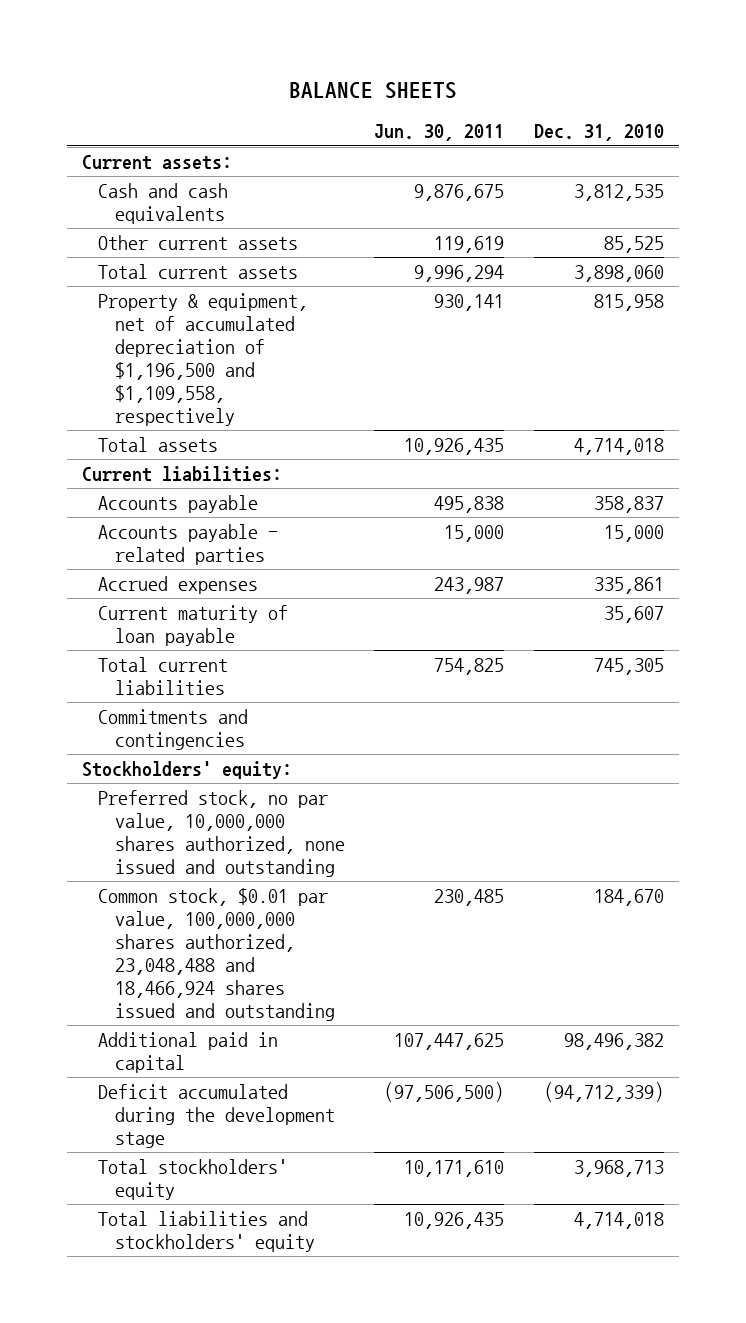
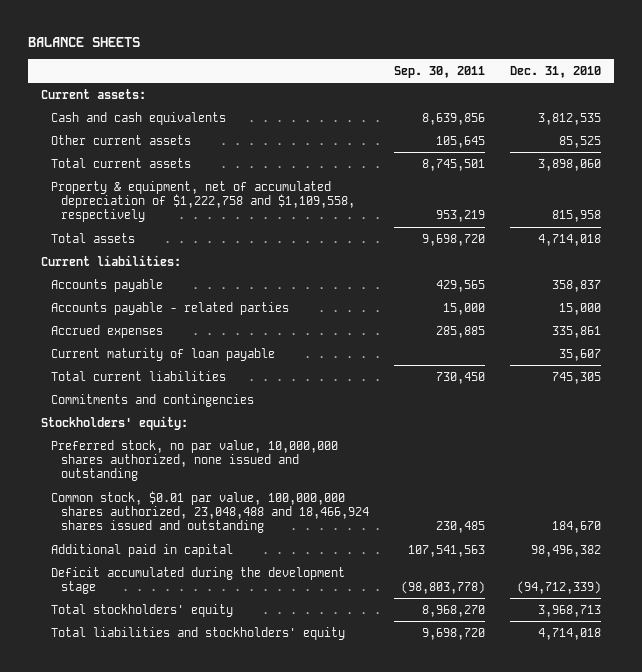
- | Jun. 30, 2011 | Dec. 31, 2010
+ | Sep. 30, 2011 | Dec. 31, 2010
- Property & equipment, net of accumulated depreciation of $1,196,500 and $1,109,558, respectively | 930,141 | 815,958
+ Property & equipment, net of accumulated depreciation of $1,222,758 and $1,109,558, respectively | 953,219 | 815,958

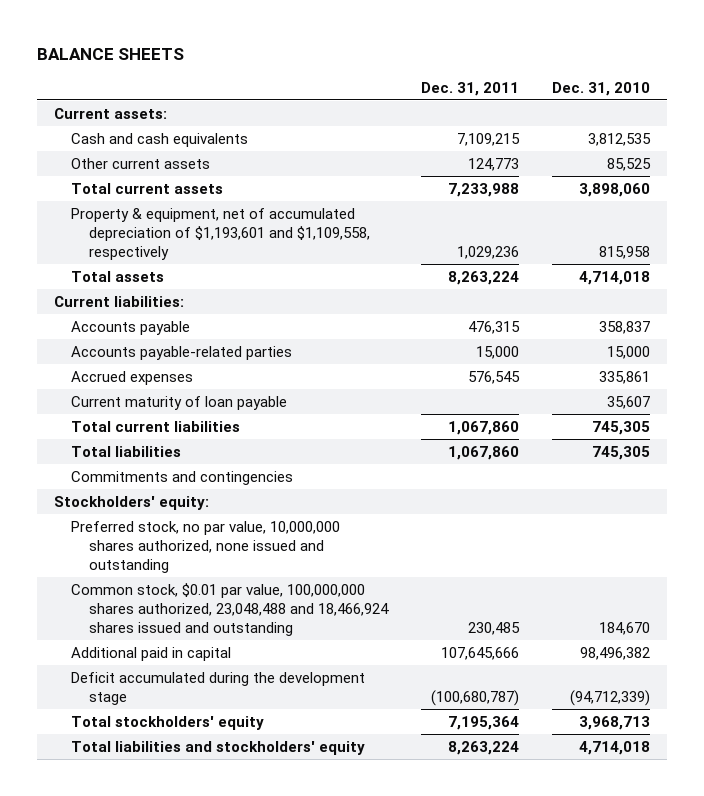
- | Sep. 30, 2011 | Dec. 31, 2010
+ | Dec. 31, 2011 | Dec. 31, 2010
- Property & equipment, net of accumulated depreciation of $1,222,758 and $1,109,558, respectively | 953,219 | 815,958
+ Property & equipment, net of accumulated depreciation of $1,193,601 and $1,109,558, respectively | 1,029,236 | 815,958
- Accounts payable - related parties | 15,000 | 15,000
+ Accounts payable-related parties | 15,000 | 15,000
+ Total liabilities | 1,067,860 | 745,305

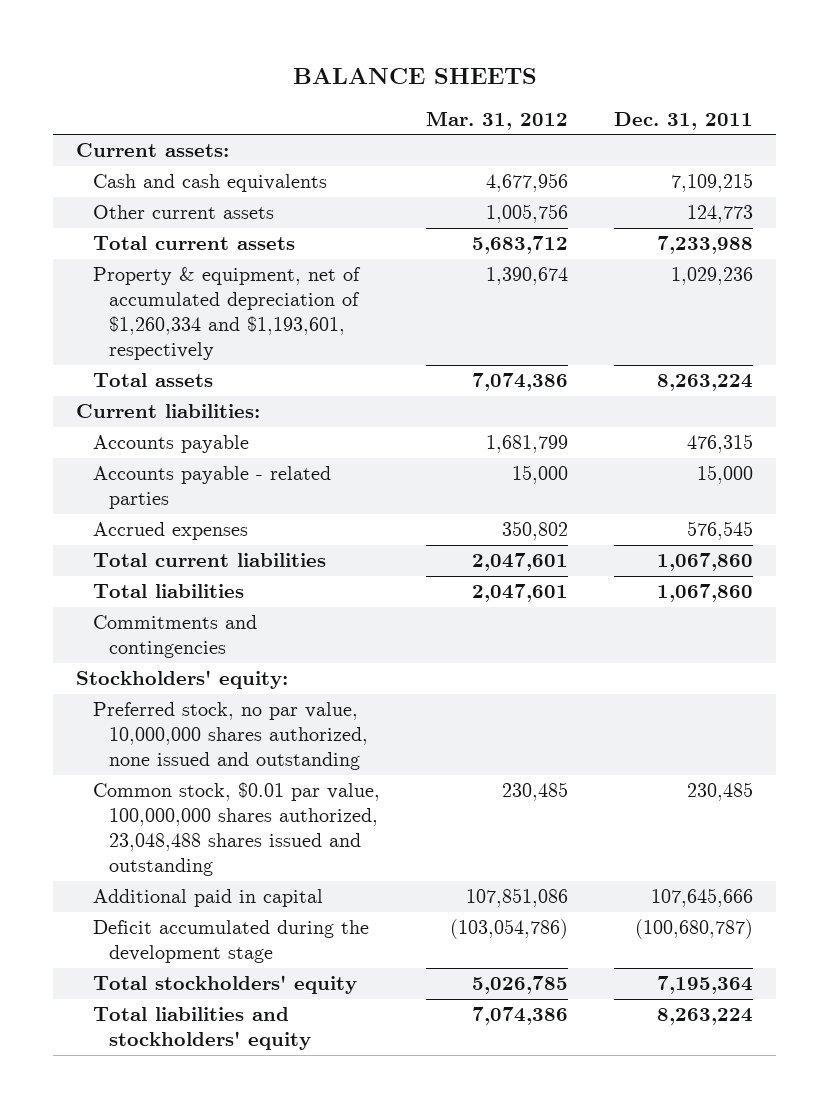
- | Dec. 31, 2011 | Dec. 31, 2010
+ | Mar. 31, 2012 | Dec. 31, 2011
- Property & equipment, net of accumulated depreciation of $1,193,601 and $1,109,558, respectively | 1,029,236 | 815,958
+ Property & equipment, net of accumulated depreciation of $1,260,334 and $1,193,601, respectively | 1,390,674 | 1,029,236
- Accounts payable-related parties | 15,000 | 15,000
+ Accounts payable - related parties | 15,000 | 15,000
- Current maturity of loan payable | | 35,607
- Common stock, $0.01 par value, 100,000,000 shares authorized, 23,048,488 and 18,466,924 shares issued and outstanding | 230,485 | 184,670
+ Common stock, $0.01 par value, 100,000,000 shares authorized, 23,048,488 shares issued and outstanding | 230,485 | 230,485

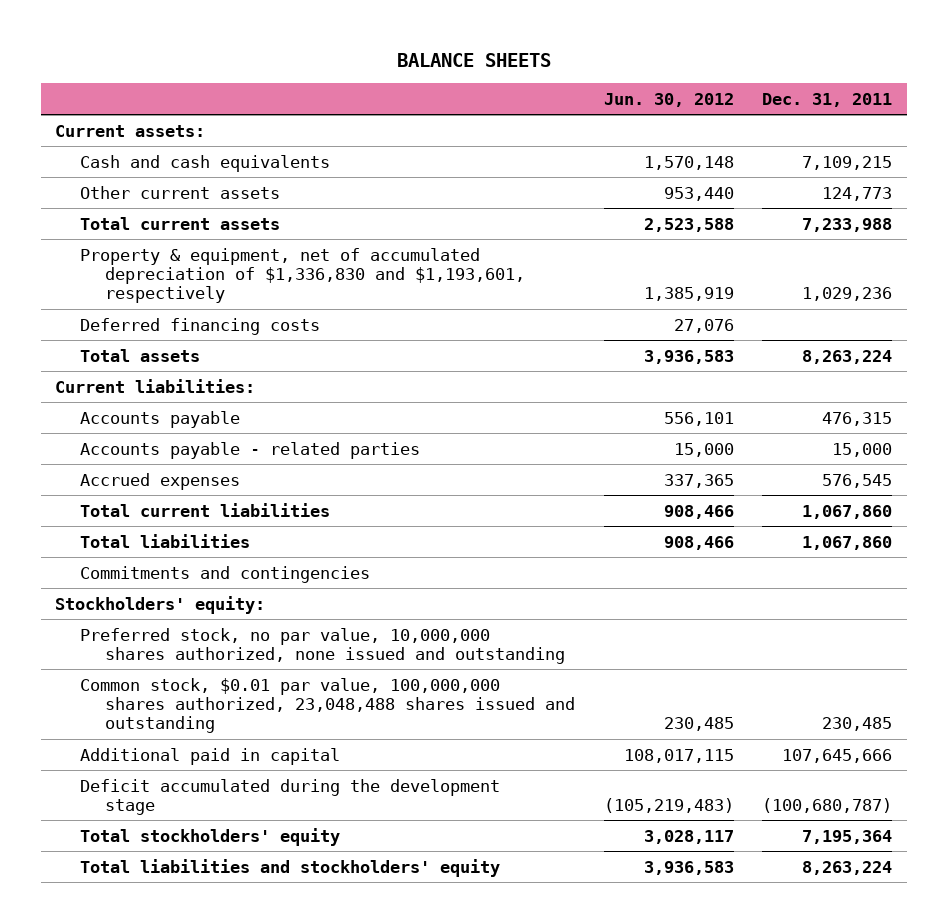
- | Mar. 31, 2012 | Dec. 31, 2011
+ | Jun. 30, 2012 | Dec. 31, 2011
- Property & equipment, net of accumulated depreciation of $1,260,334 and $1,193,601, respectively | 1,390,674 | 1,029,236
+ Property & equipment, net of accumulated depreciation of $1,336,830 and $1,193,601, respectively | 1,385,919 | 1,029,236
+ Deferred financing costs | 27,076 |

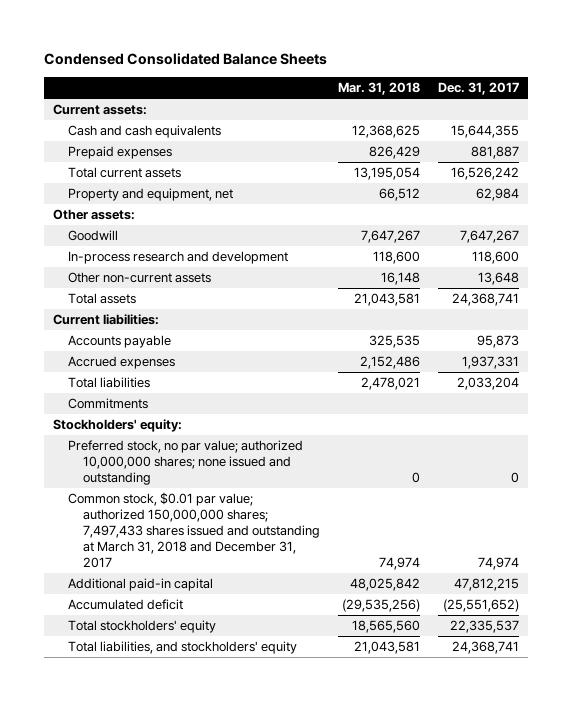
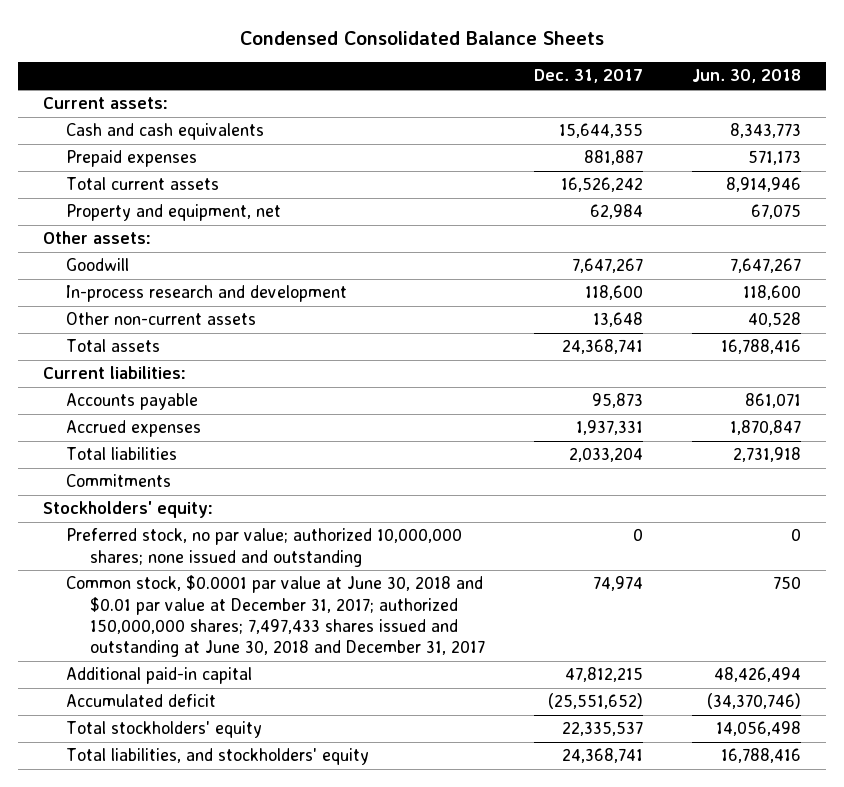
- | Mar. 31, 2018 | Dec. 31, 2017
+ | Dec. 31, 2017 | Jun. 30, 2018
- Common stock, $0.01 par value; authorized 150,000,000 shares; 7,497,433 shares issued and outstanding at March 31, 2018 and December 31, 2017 | 74,974 | 74,974
+ Common stock, $0.0001 par value at June 30, 2018 and $0.01 par value at December 31, 2017; authorized 150,000,000 shares; 7,497,433 shares issued and outstanding at June 30, 2018 and December 31, 2017 | 74,974 | 750

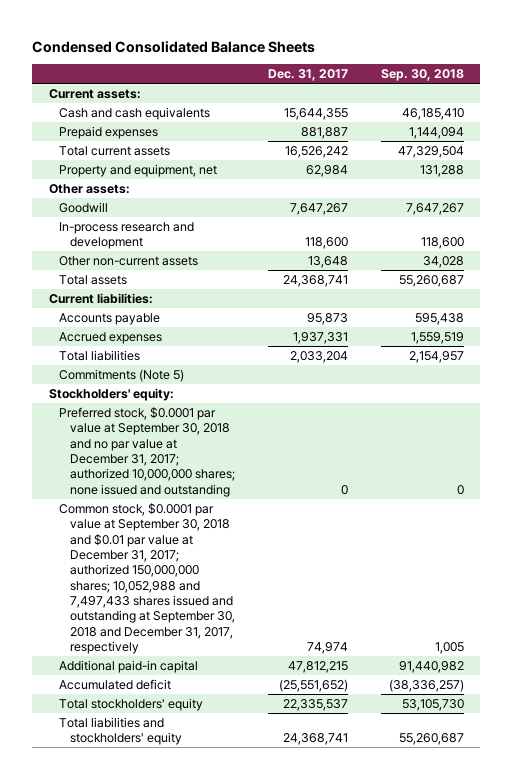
- | Dec. 31, 2017 | Jun. 30, 2018
+ | Dec. 31, 2017 | Sep. 30, 2018
- Commitments
+ Commitments (Note 5)
- Preferred stock, no par value; authorized 10,000,000 shares; none issued and outstanding | 0 | 0
- Common stock, $0.0001 par value at June 30, 2018 and $0.01 par value at December 31, 2017; authorized 150,000,000 shares; 7,497,433 shares issued and outstanding at June 30, 2018 and December 31, 2017 | 74,974 | 750
+ Preferred stock, $0.0001 par value at September 30, 2018 and no par value at December 31, 2017; authorized 10,000,000 shares; none issued and outstanding | 0 | 0
+ Common stock, $0.0001 par value at September 30, 2018 and $0.01 par value at December 31, 2017; authorized 150,000,000 shares; 10,052,988 and 7,497,433 shares issued and outstanding at September 30, 2018 and December 31, 2017, respectively | 74,974 | 1,005
- Total liabilities, and stockholders' equity | 24,368,741 | 16,788,416
+ Total liabilities and stockholders' equity | 24,368,741 | 55,260,687

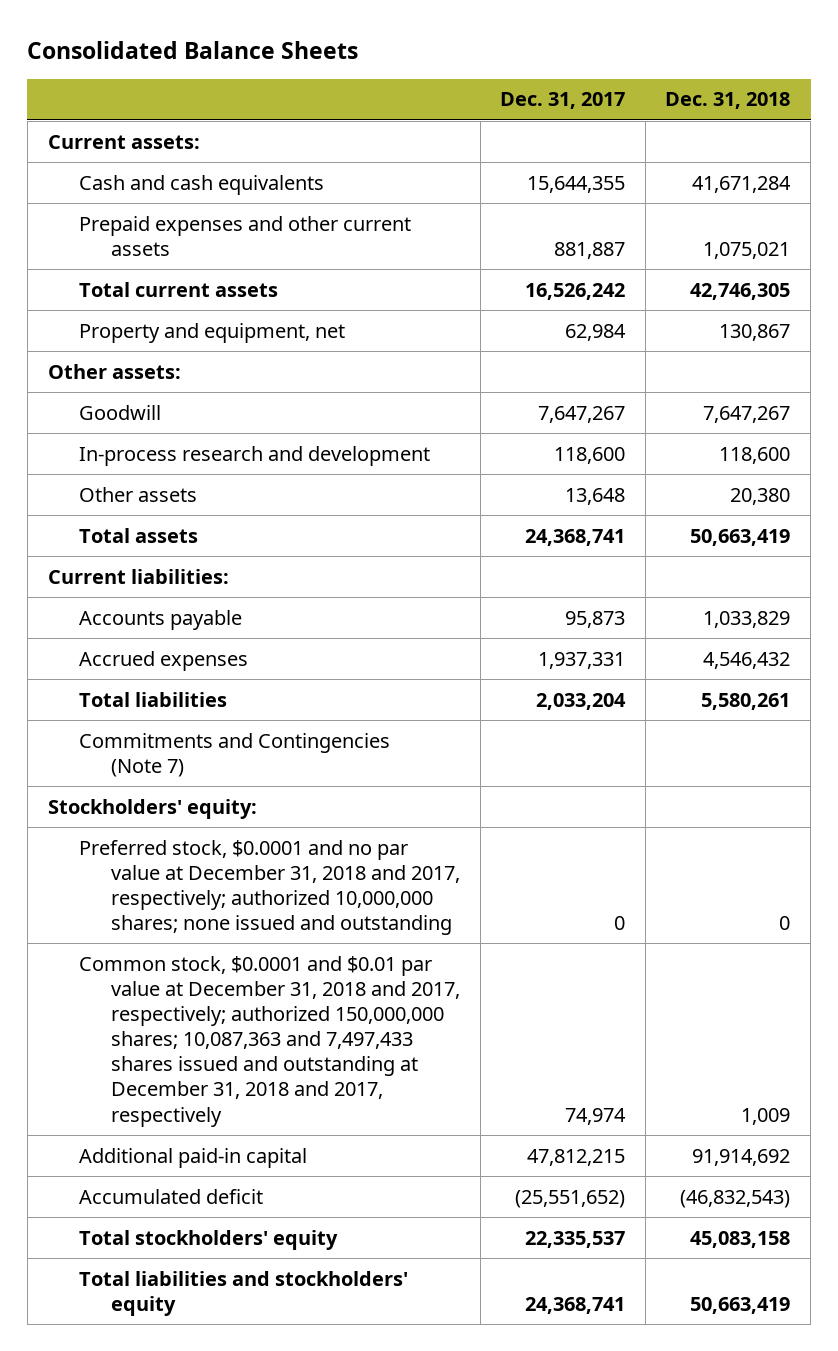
- Condensed Consolidated Balance Sheets
+ Consolidated Balance Sheets
- | Dec. 31, 2017 | Sep. 30, 2018
+ | Dec. 31, 2017 | Dec. 31, 2018
- Prepaid expenses | 881,887 | 1,144,094
+ Prepaid expenses and other current assets | 881,887 | 1,075,021
- Other non-current assets | 13,648 | 34,028
+ Other assets | 13,648 | 20,380
- Commitments (Note 5)
+ Commitments and Contingencies (Note 7)
- Preferred stock, $0.0001 par value at September 30, 2018 and no par value at December 31, 2017; authorized 10,000,000 shares; none issued and outstanding | 0 | 0
- Common stock, $0.0001 par value at September 30, 2018 and $0.01 par value at December 31, 2017; authorized 150,000,000 shares; 10,052,988 and 7,497,433 shares issued and outstanding at September 30, 2018 and December 31, 2017, respectively | 74,974 | 1,005
+ Preferred stock, $0.0001 and no par value at December 31, 2018 and 2017, respectively; authorized 10,000,000 shares; none issued and outstanding | 0 | 0
+ Common stock, $0.0001 and $0.01 par value at December 31, 2018 and 2017, respectively; authorized 150,000,000 shares; 10,087,363 and 7,497,433 shares issued and outstanding at December 31, 2018 and 2017, respectively | 74,974 | 1,009

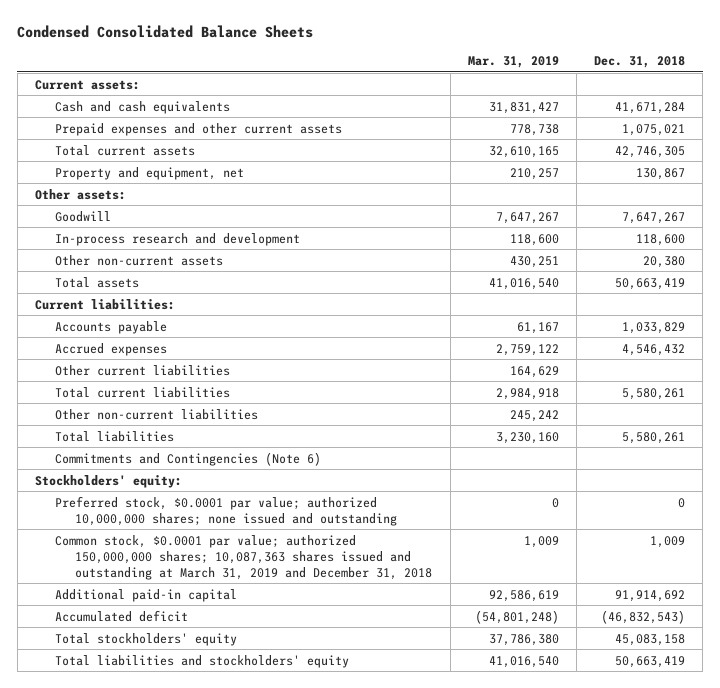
- Consolidated Balance Sheets
+ Condensed Consolidated Balance Sheets
- | Dec. 31, 2017 | Dec. 31, 2018
+ | Mar. 31, 2019 | Dec. 31, 2018
- Other assets | 13,648 | 20,380
+ Other non-current assets | 430,251 | 20,380
+ Other current liabilities | 164,629 |
+ Total current liabilities | 2,984,918 | 5,580,261
+ Other non-current liabilities | 245,242 |
- Commitments and Contingencies (Note 7)
+ Commitments and Contingencies (Note 6)
- Preferred stock, $0.0001 and no par value at December 31, 2018 and 2017, respectively; authorized 10,000,000 shares; none issued and outstanding | 0 | 0
- Common stock, $0.0001 and $0.01 par value at December 31, 2018 and 2017, respectively; authorized 150,000,000 shares; 10,087,363 and 7,497,433 shares issued and outstanding at December 31, 2018 and 2017, respectively | 74,974 | 1,009
+ Preferred stock, $0.0001 par value; authorized 10,000,000 shares; none issued and outstanding | 0 | 0
+ Common stock, $0.0001 par value; authorized 150,000,000 shares; 10,087,363 shares issued and outstanding at March 31, 2019 and December 31, 2018 | 1,009 | 1,009

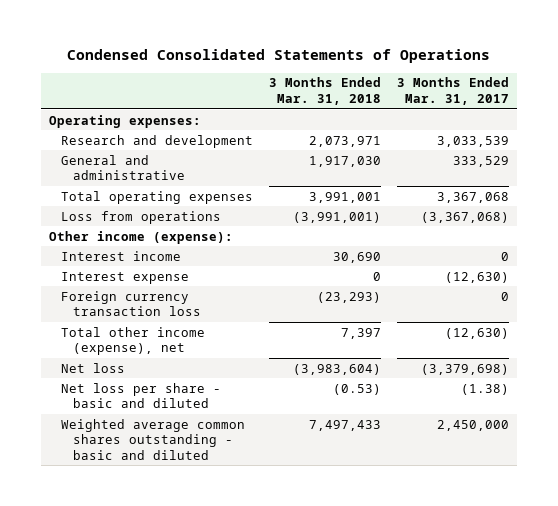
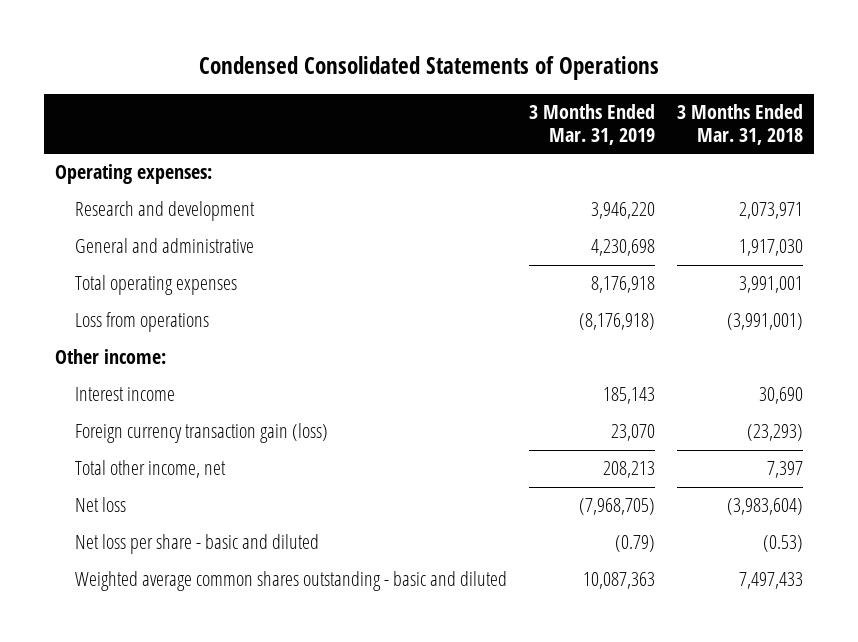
- | 3 Months Ended Mar. 31, 2018 | 3 Months Ended Mar. 31, 2017
+ | 3 Months Ended Mar. 31, 2019 | 3 Months Ended Mar. 31, 2018
- Other income (expense):
+ Other income:
- Interest expense | 0 | (12,630)
- Foreign currency transaction loss | (23,293) | 0
- Total other income (expense), net | 7,397 | (12,630)
+ Foreign currency transaction gain (loss) | 23,070 | (23,293)
+ Total other income, net | 208,213 | 7,397

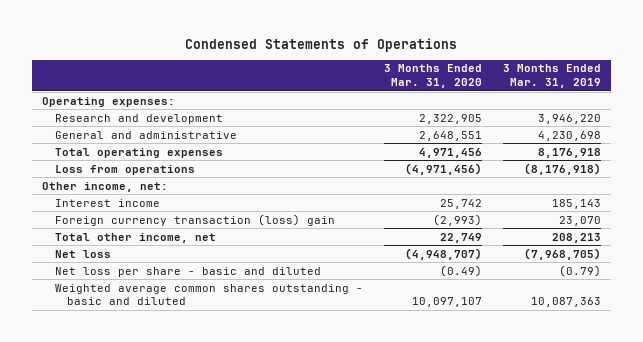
- Condensed Consolidated Statements of Operations
+ Condensed Statements of Operations
- | 3 Months Ended Mar. 31, 2019 | 3 Months Ended Mar. 31, 2018
+ | 3 Months Ended Mar. 31, 2020 | 3 Months Ended Mar. 31, 2019
- Other income:
+ Other income, net:
- Foreign currency transaction gain (loss) | 23,070 | (23,293)
+ Foreign currency transaction (loss) gain | (2,993) | 23,070

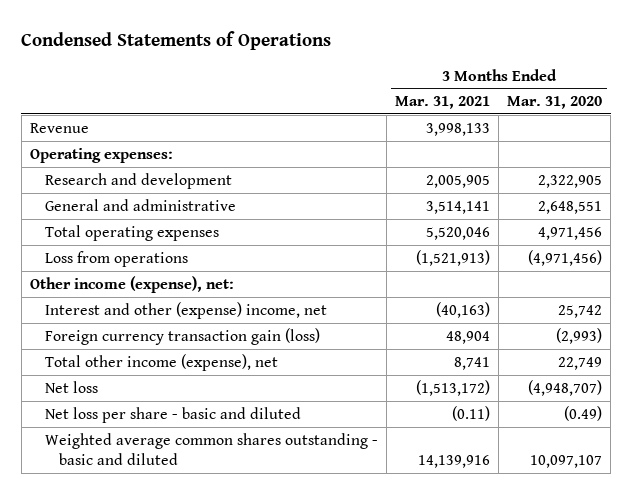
- | 3 Months Ended Mar. 31, 2020 | 3 Months Ended Mar. 31, 2019
+ | 3 Months Ended Mar. 31, 2021 | 3 Months Ended Mar. 31, 2020
+ Revenue | 3,998,133 |
- Other income, net:
- Interest income | 25,742 | 185,143
- Foreign currency transaction (loss) gain | (2,993) | 23,070
- Total other income, net | 22,749 | 208,213
+ Other income (expense), net:
+ Interest and other (expense) income, net | (40,163) | 25,742
+ Foreign currency transaction gain (loss) | 48,904 | (2,993)
+ Total other income (expense), net | 8,741 | 22,749

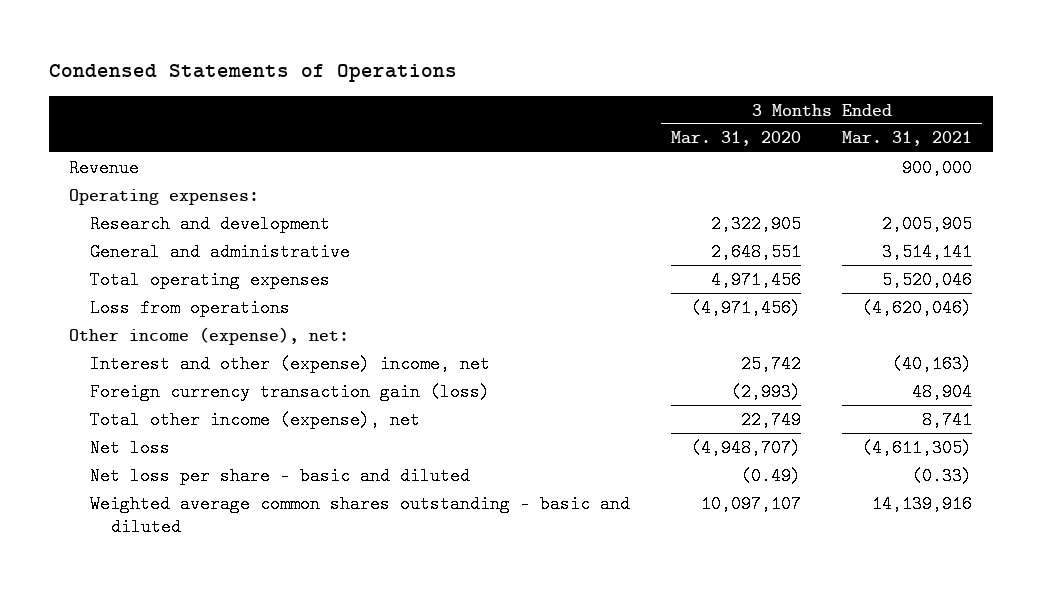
- | 3 Months Ended Mar. 31, 2021 | 3 Months Ended Mar. 31, 2020
+ | 3 Months Ended Mar. 31, 2020 | 3 Months Ended Mar. 31, 2021
- Revenue | 3,998,133 |
+ Revenue | | 900,000
- Loss from operations | (1,521,913) | (4,971,456)
+ Loss from operations | (4,971,456) | (4,620,046)
- Net loss | (1,513,172) | (4,948,707)
- Net loss per share - basic and diluted | (0.11) | (0.49)
+ Net loss | (4,948,707) | (4,611,305)
+ Net loss per share - basic and diluted | (0.49) | (0.33)

